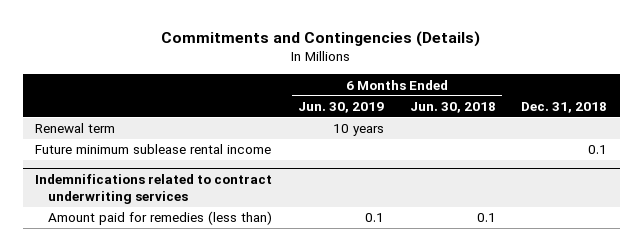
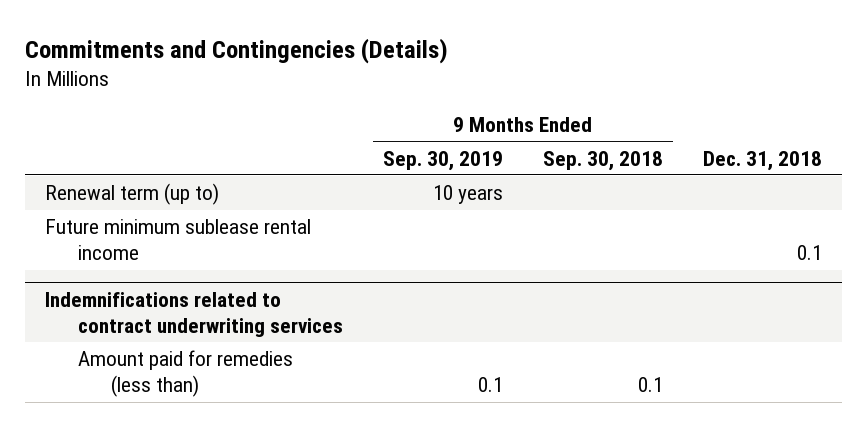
- | 6 Months Ended Jun. 30, 2019 | 6 Months Ended Jun. 30, 2018 | Dec. 31, 2018
+ | 9 Months Ended Sep. 30, 2019 | 9 Months Ended Sep. 30, 2018 | Dec. 31, 2018
- Renewal term | 10 years | |
+ Renewal term (up to) | 10 years | |

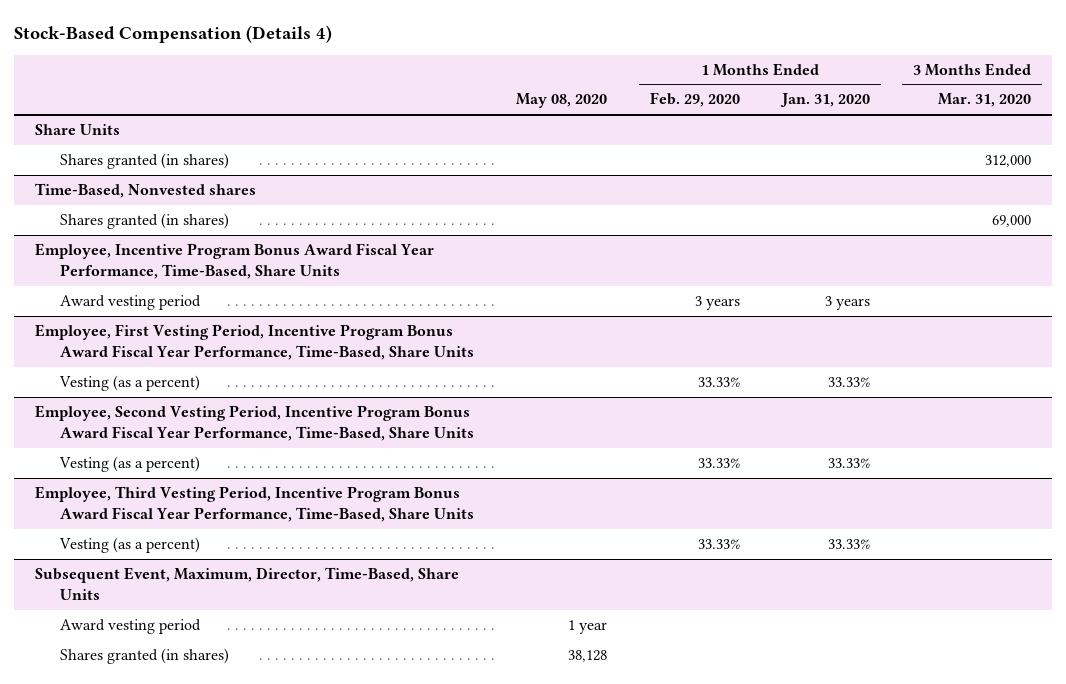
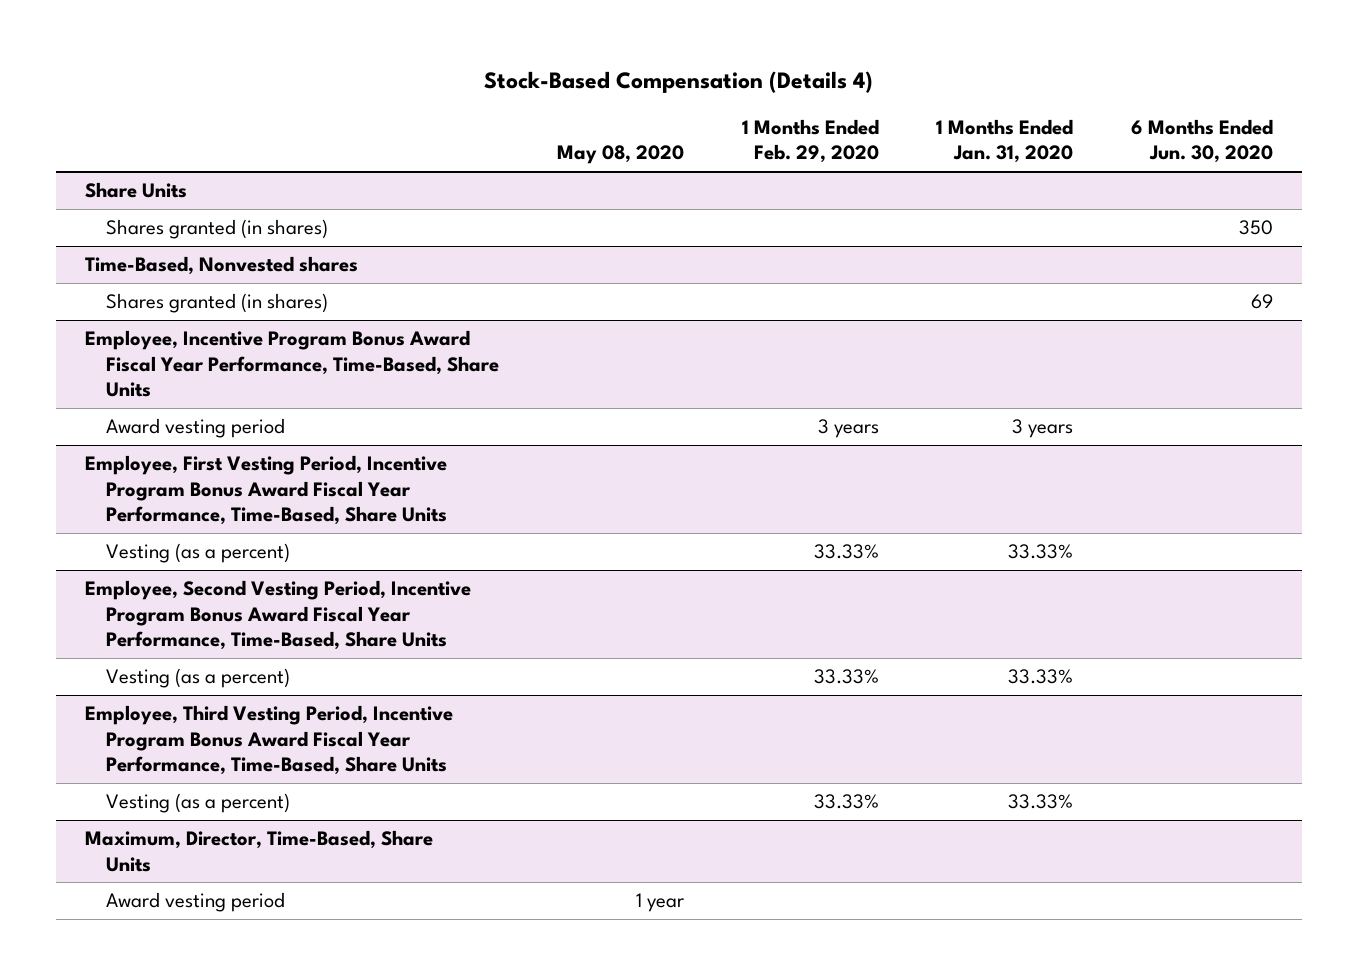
- | May 08, 2020 | 1 Months Ended Feb. 29, 2020 | 1 Months Ended Jan. 31, 2020 | 3 Months Ended Mar. 31, 2020
+ | May 08, 2020 | 1 Months Ended Feb. 29, 2020 | 1 Months Ended Jan. 31, 2020 | 6 Months Ended Jun. 30, 2020
- Subsequent Event, Maximum, Director, Time-Based, Share Units
+ Maximum, Director, Time-Based, Share Units
- Shares granted (in shares) | 38,128 | | |

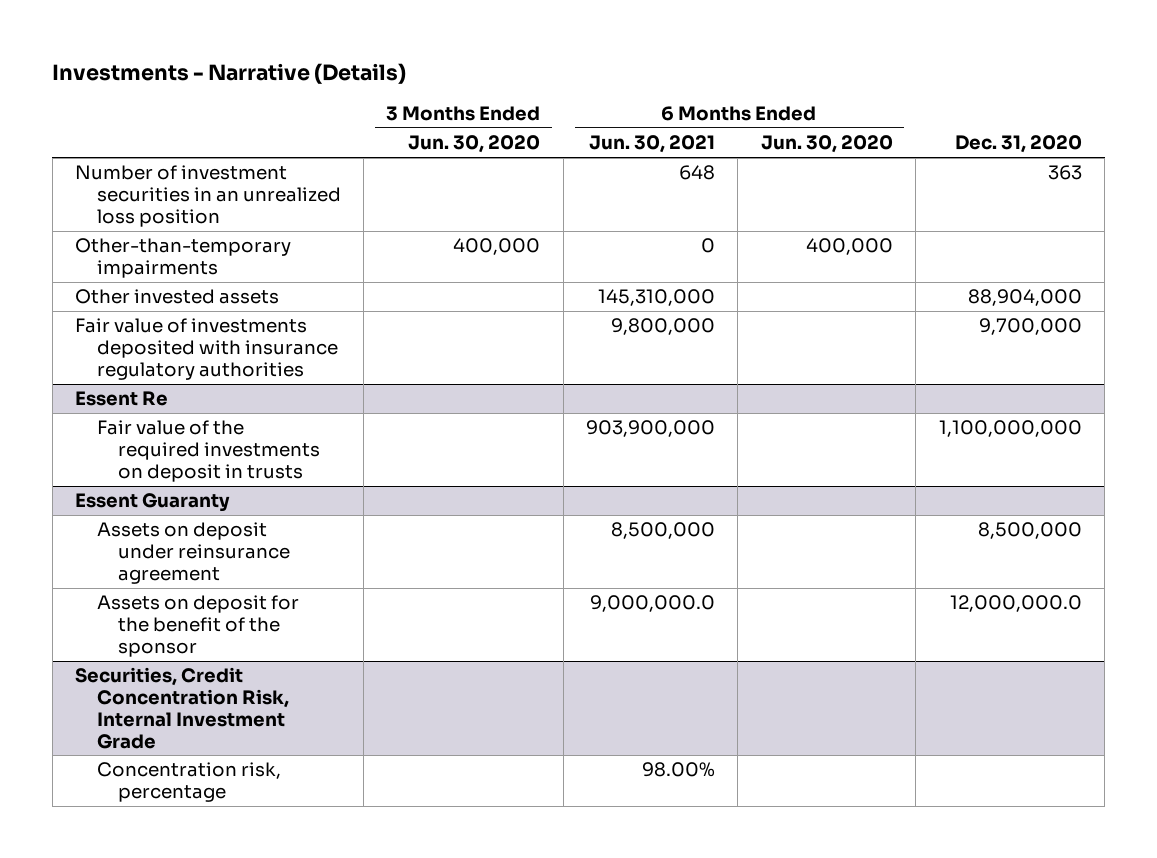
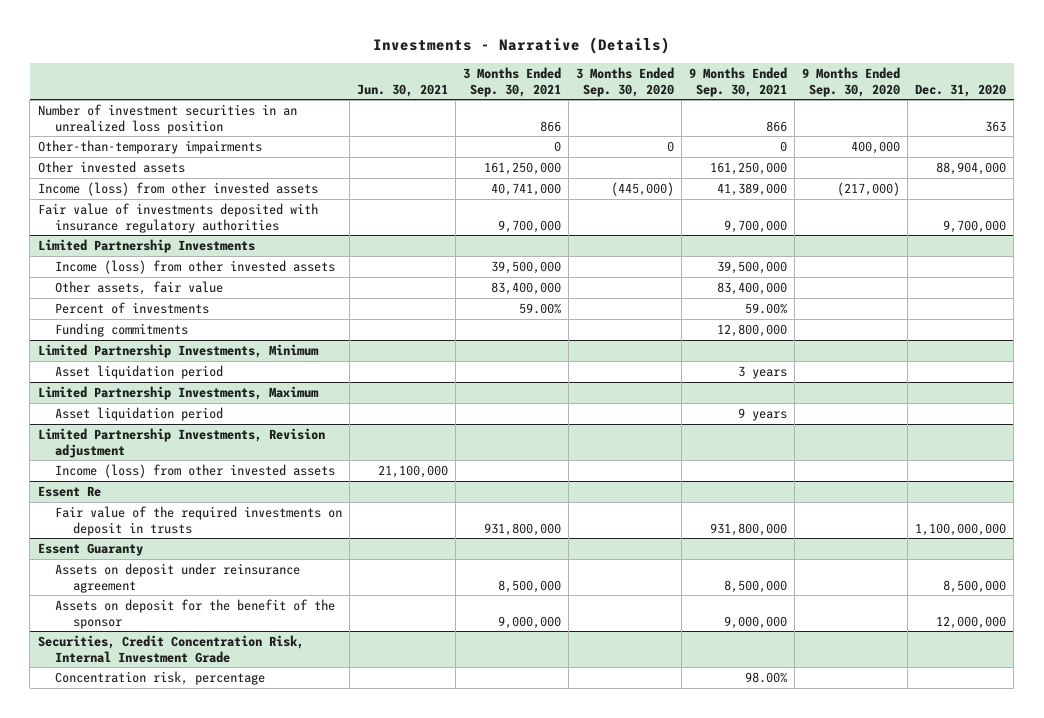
- | 3 Months Ended Jun. 30, 2020 | 6 Months Ended Jun. 30, 2021 | 6 Months Ended Jun. 30, 2020 | Dec. 31, 2020
+ | Jun. 30, 2021 | 3 Months Ended Sep. 30, 2021 | 3 Months Ended Sep. 30, 2020 | 9 Months Ended Sep. 30, 2021 | 9 Months Ended Sep. 30, 2020 | Dec. 31, 2020
+ Income (loss) from other invested assets | | 40,741,000 | (445,000) | 41,389,000 | (217,000) |
+ Limited Partnership Investments
+ Income (loss) from other invested assets | | 39,500,000 | | 39,500,000 | |
+ Other assets, fair value | | 83,400,000 | | 83,400,000 | |
+ Percent of investments | | 59.00% | | 59.00% | |
+ Funding commitments | | | | 12,800,000 | |
+ Limited Partnership Investments, Minimum
+ Asset liquidation period | | | | 3 years | |
+ Limited Partnership Investments, Maximum
+ Asset liquidation period | | | | 9 years | |
+ Limited Partnership Investments, Revision adjustment
+ Income (loss) from other invested assets | 21,100,000 | | | | |
@ Essent Guaranty
- Assets on deposit for the benefit of the sponsor | | 9,000,000.0 | | 12,000,000.0
+ Assets on deposit for the benefit of the sponsor | | 9,000,000 | | 9,000,000 | | 12,000,000

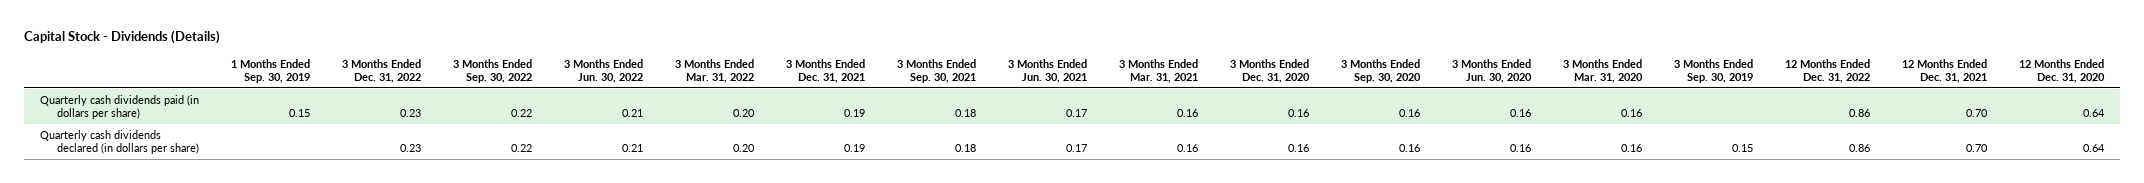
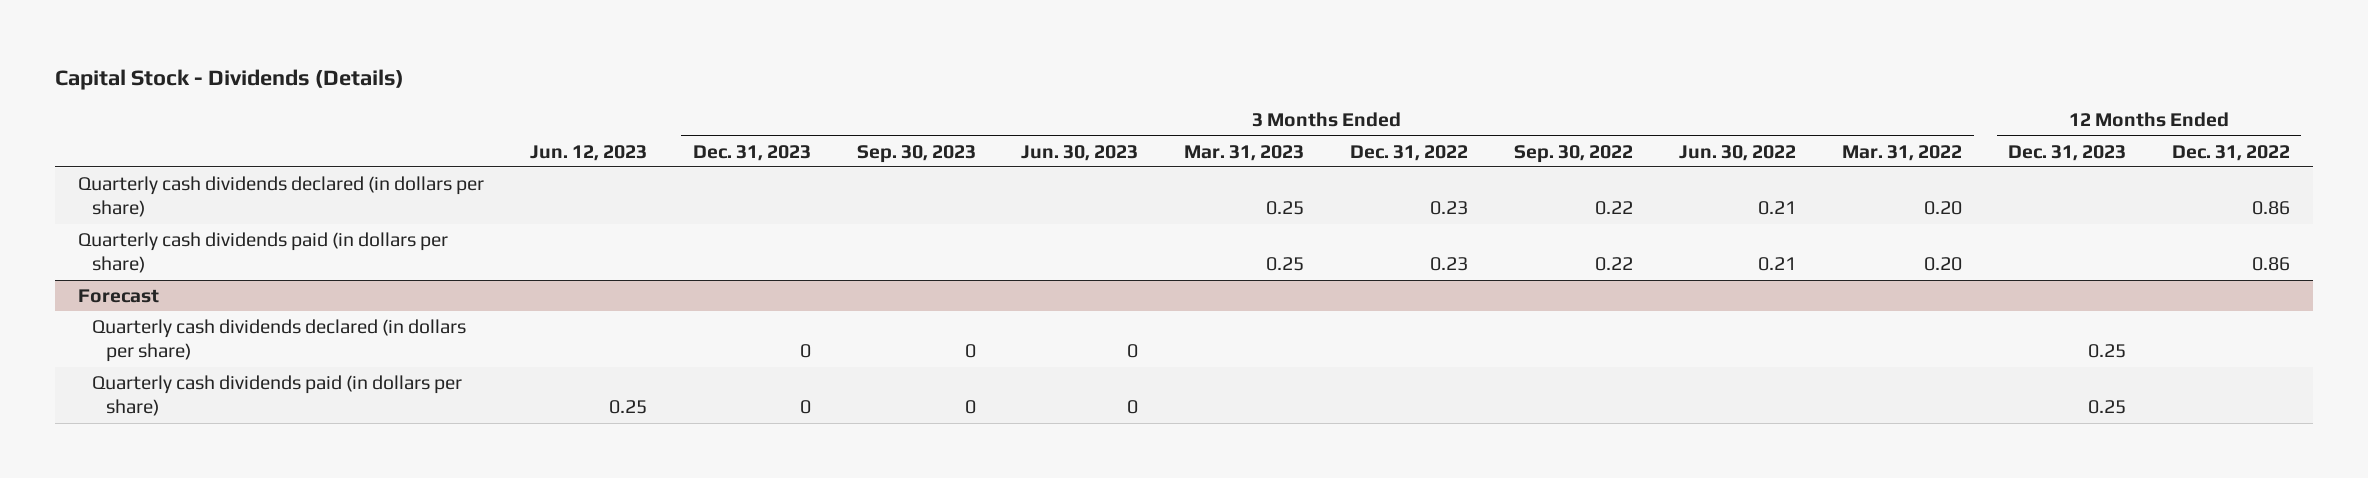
- | 1 Months Ended Sep. 30, 2019 | 3 Months Ended Dec. 31, 2022 | 3 Months Ended Sep. 30, 2022 | 3 Months Ended Jun. 30, 2022 | 3 Months Ended Mar. 31, 2022 | 3 Months Ended Dec. 31, 2021 | 3 Months Ended Sep. 30, 2021 | 3 Months Ended Jun. 30, 2021 | 3 Months Ended Mar. 31, 2021 | 3 Months Ended Dec. 31, 2020 | 3 Months Ended Sep. 30, 2020 | 3 Months Ended Jun. 30, 2020 | 3 Months Ended Mar. 31, 2020 | 3 Months Ended Sep. 30, 2019 | 12 Months Ended Dec. 31, 2022 | 12 Months Ended Dec. 31, 2021 | 12 Months Ended Dec. 31, 2020
+ | Jun. 12, 2023 | 3 Months Ended Dec. 31, 2023 | 3 Months Ended Sep. 30, 2023 | 3 Months Ended Jun. 30, 2023 | 3 Months Ended Mar. 31, 2023 | 3 Months Ended Dec. 31, 2022 | 3 Months Ended Sep. 30, 2022 | 3 Months Ended Jun. 30, 2022 | 3 Months Ended Mar. 31, 2022 | 12 Months Ended Dec. 31, 2023 | 12 Months Ended Dec. 31, 2022
moved down: Quarterly cash dividends paid (in dollars per share) | | | | | 0.25 | 0.23 | 0.22 | 0.21 | 0.20 | | 0.86
+ Forecast
+ Quarterly cash dividends declared (in dollars per share) | | 0 | 0 | 0 | | | | | | 0.25 |
+ Quarterly cash dividends paid (in dollars per share) | 0.25 | 0 | 0 | 0 | | | | | | 0.25 |

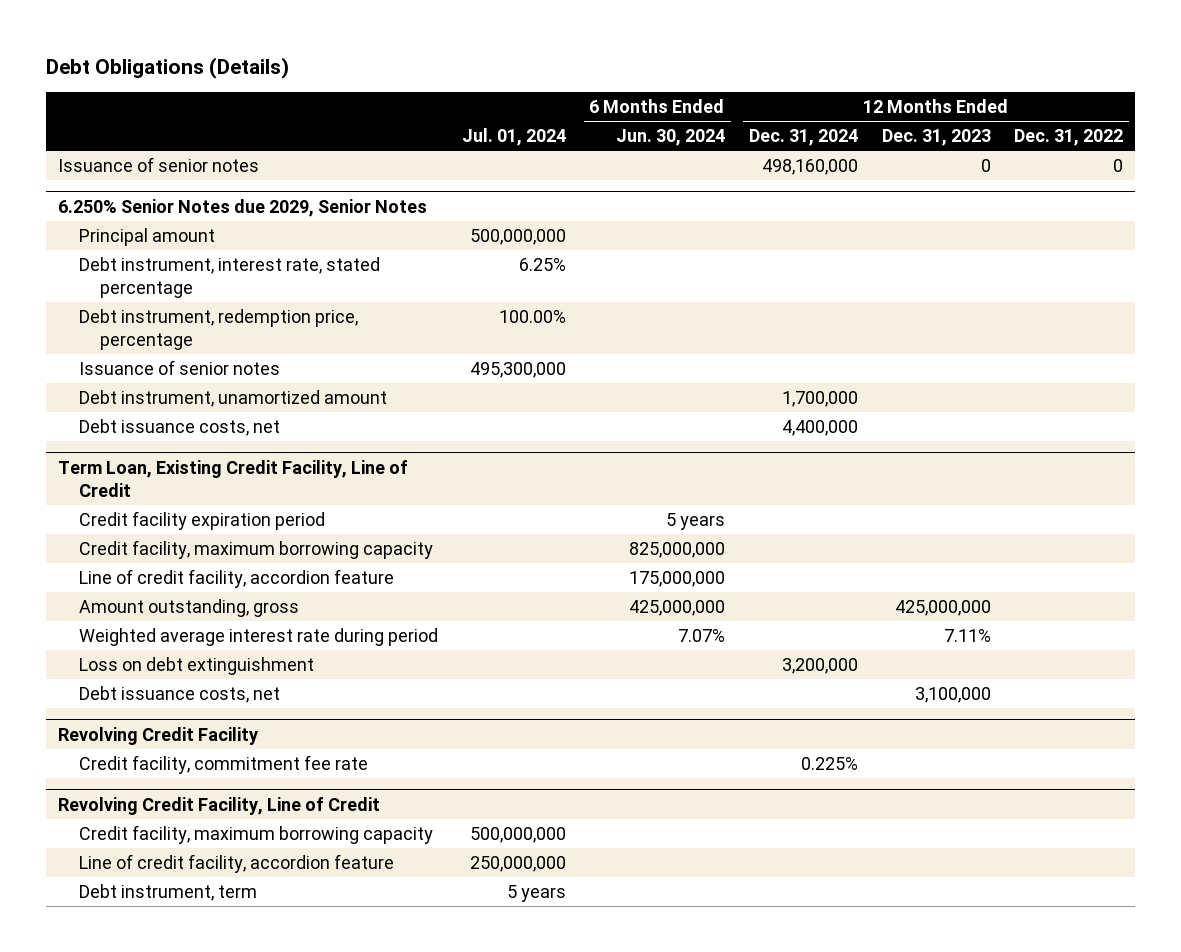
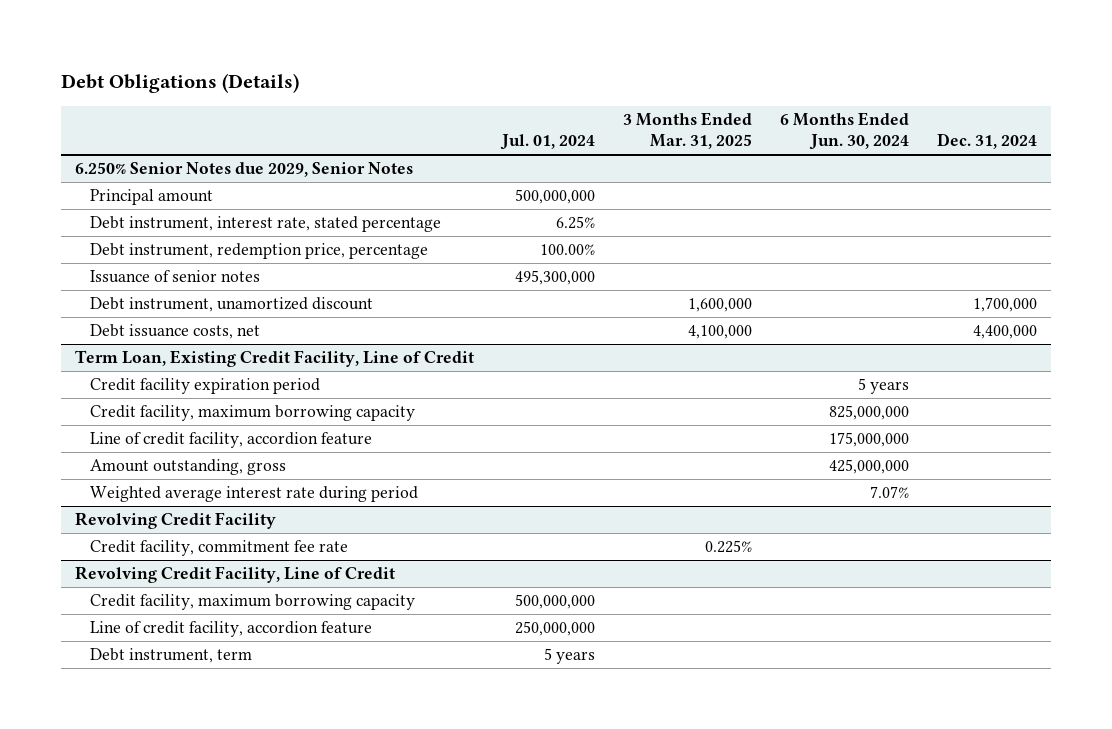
- | Jul. 01, 2024 | 6 Months Ended Jun. 30, 2024 | 12 Months Ended Dec. 31, 2024 | 12 Months Ended Dec. 31, 2023 | 12 Months Ended Dec. 31, 2022
+ | Jul. 01, 2024 | 3 Months Ended Mar. 31, 2025 | 6 Months Ended Jun. 30, 2024 | Dec. 31, 2024
- Issuance of senior notes | | | 498,160,000 | 0 | 0
@ 6.250% Senior Notes due 2029, Senior Notes
- Debt instrument, unamortized amount | | | 1,700,000 | |
+ Debt instrument, unamortized discount | | 1,600,000 | | 1,700,000
@ Term Loan, Existing Credit Facility, Line of Credit
- Loss on debt extinguishment | | | 3,200,000 | |
- Debt issuance costs, net | | | | 3,100,000 |

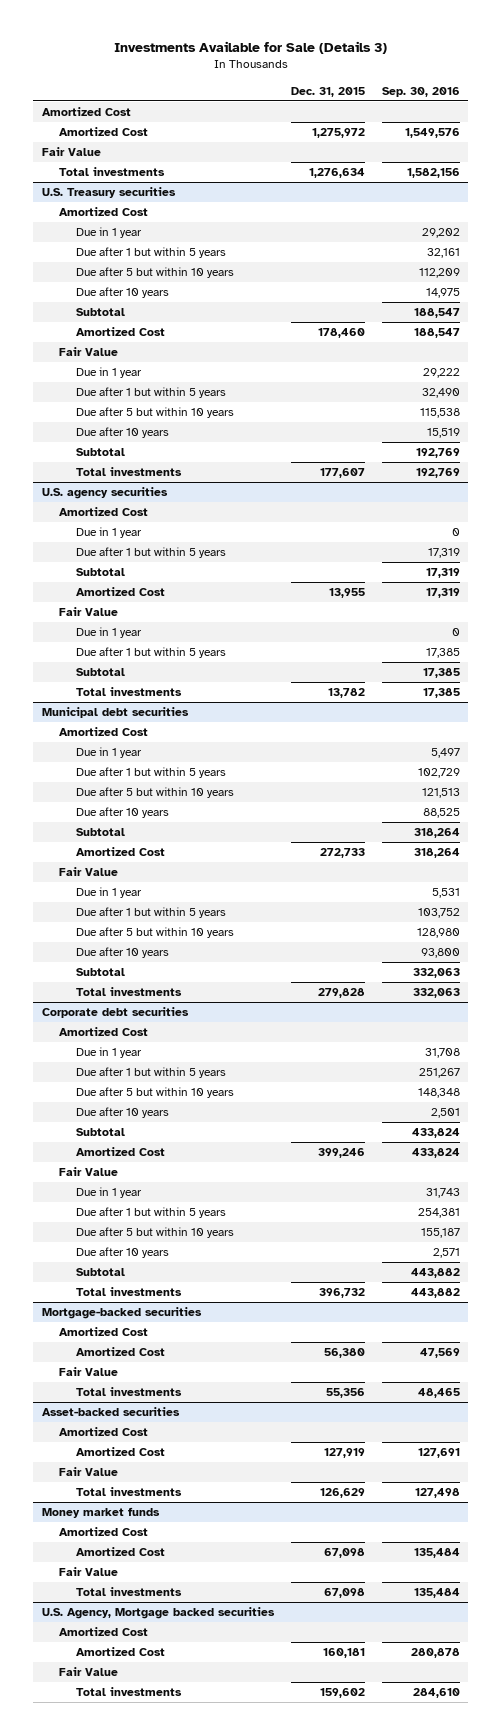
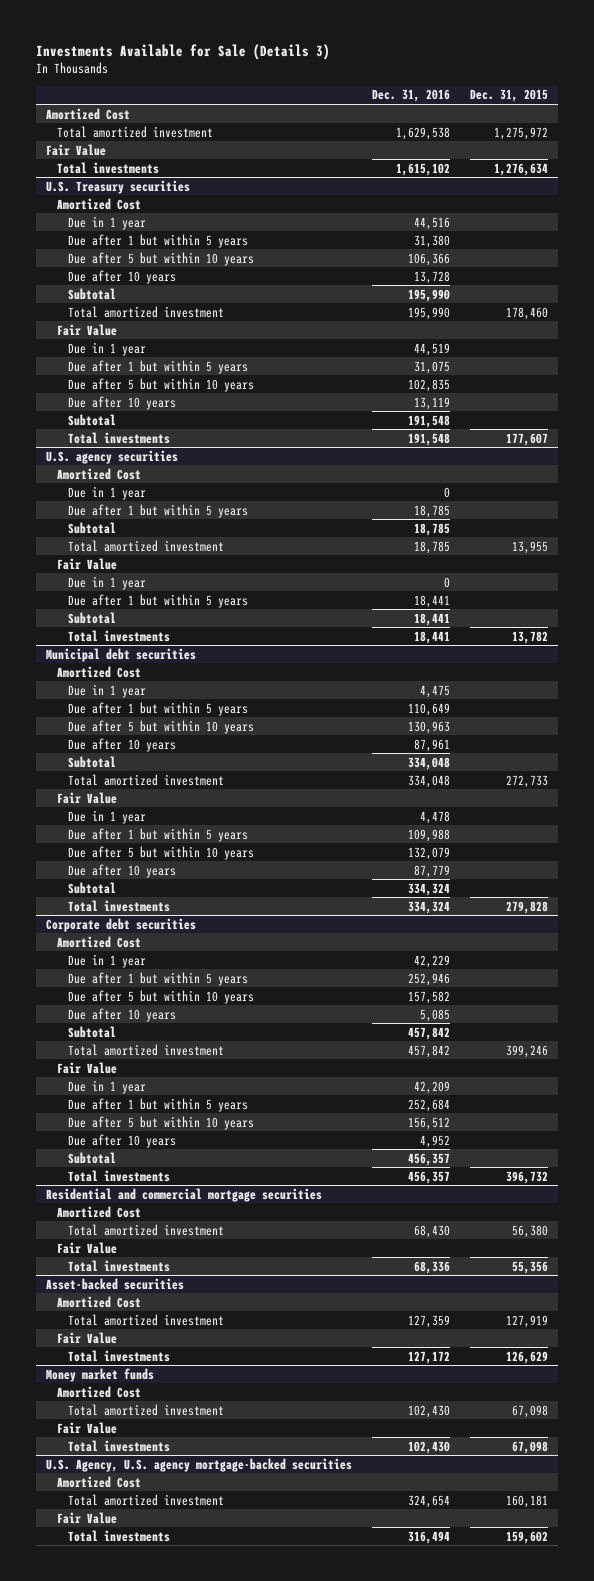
- | Dec. 31, 2015 | Sep. 30, 2016
+ | Dec. 31, 2016 | Dec. 31, 2015
- Amortized Cost | 1,275,972 | 1,549,576
+ Total amortized investment | 1,629,538 | 1,275,972
@ U.S. Treasury securities
- Amortized Cost | 178,460 | 188,547
+ Total amortized investment | 195,990 | 178,460
@ U.S. agency securities
- Amortized Cost | 13,955 | 17,319
+ Total amortized investment | 18,785 | 13,955
@ Municipal debt securities
- Amortized Cost | 272,733 | 318,264
+ Total amortized investment | 334,048 | 272,733
@ Corporate debt securities
- Amortized Cost | 399,246 | 433,824
+ Total amortized investment | 457,842 | 399,246
- Mortgage-backed securities
+ Residential and commercial mortgage securities
- Amortized Cost | 56,380 | 47,569
+ Total amortized investment | 68,430 | 56,380
@ Asset-backed securities
- Amortized Cost | 127,919 | 127,691
+ Total amortized investment | 127,359 | 127,919
@ Money market funds
- Amortized Cost | 67,098 | 135,484
+ Total amortized investment | 102,430 | 67,098
- U.S. Agency, Mortgage backed securities
+ U.S. Agency, U.S. agency mortgage-backed securities
- Amortized Cost | 160,181 | 280,878
+ Total amortized investment | 324,654 | 160,181

